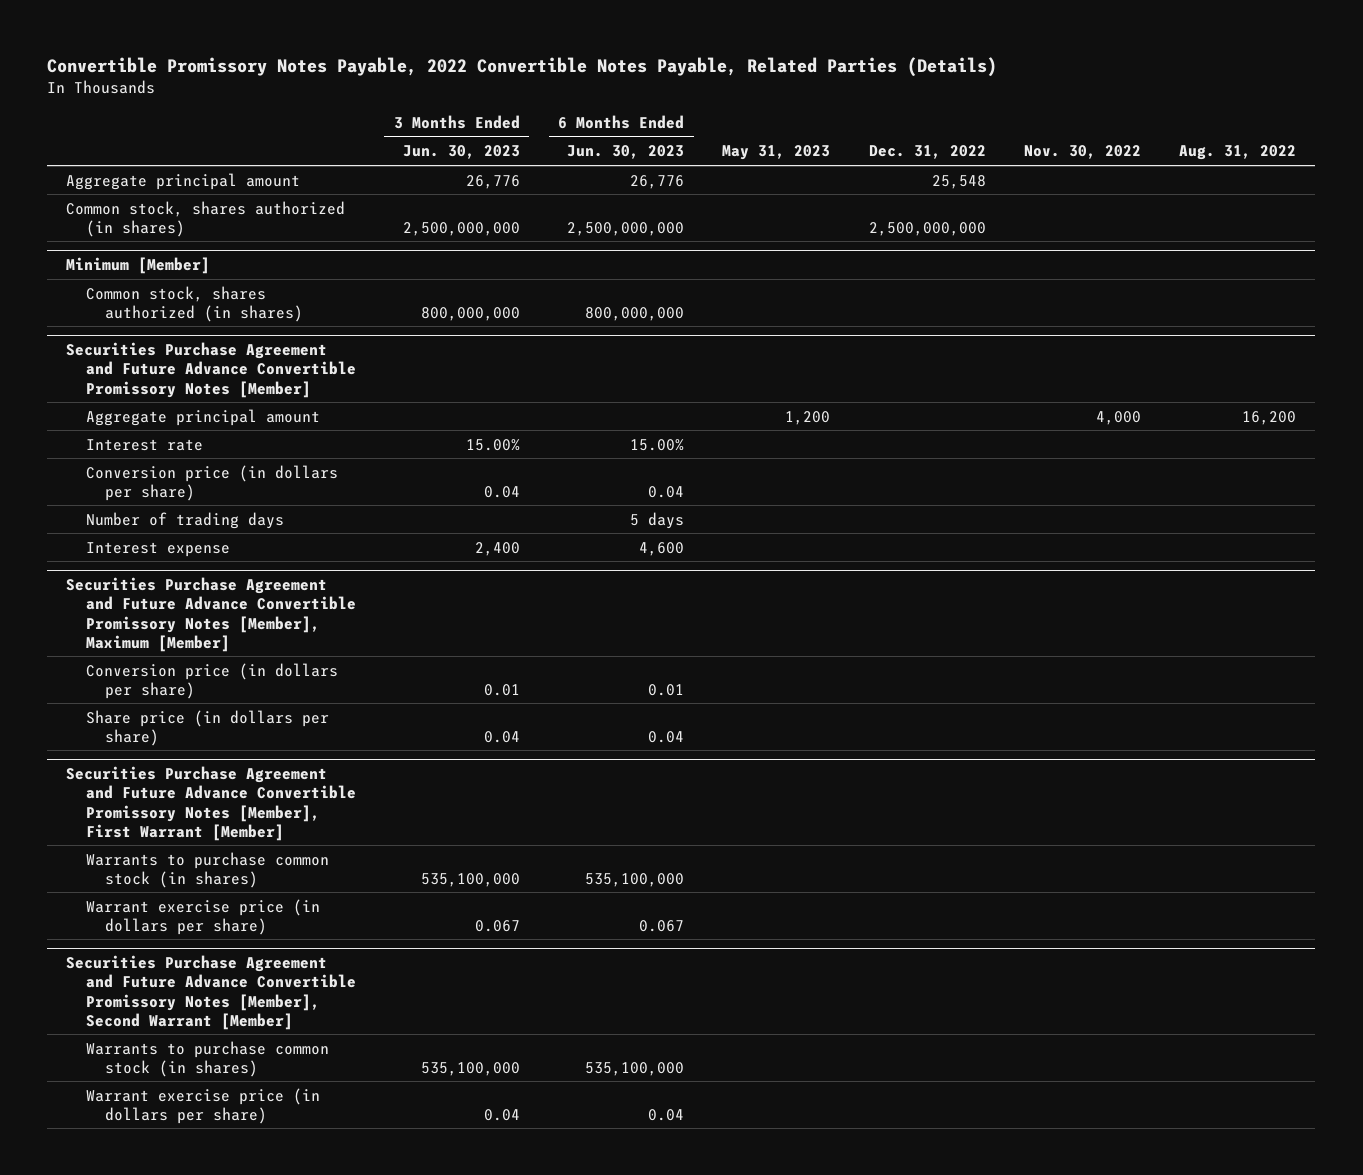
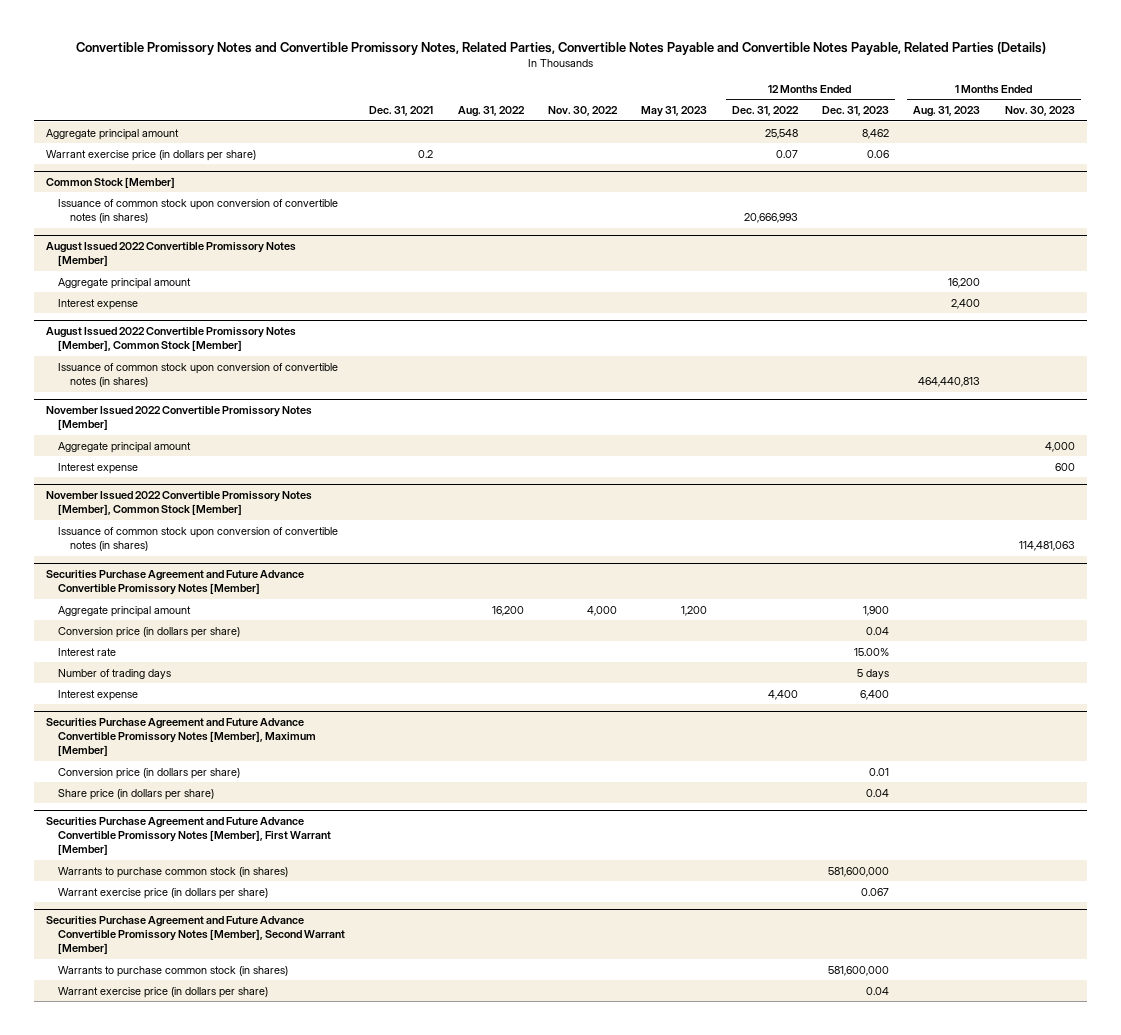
- Convertible Promissory Notes Payable, 2022 Convertible Notes Payable, Related Parties (Details)
+ Convertible Promissory Notes and Convertible Promissory Notes, Related Parties, Convertible Notes Payable and Convertible Notes Payable, Related Parties (Details)
- | 3 Months Ended Jun. 30, 2023 | 6 Months Ended Jun. 30, 2023 | May 31, 2023 | Dec. 31, 2022 | Nov. 30, 2022 | Aug. 31, 2022
+ | Dec. 31, 2021 | Aug. 31, 2022 | Nov. 30, 2022 | May 31, 2023 | 12 Months Ended Dec. 31, 2022 | 12 Months Ended Dec. 31, 2023 | 1 Months Ended Aug. 31, 2023 | 1 Months Ended Nov. 30, 2023
- Common stock, shares authorized (in shares) | 2,500,000,000 | 2,500,000,000 | | 2,500,000,000 | |
- Minimum [Member]
- Common stock, shares authorized (in shares) | 800,000,000 | 800,000,000 | | | |
+ Warrant exercise price (in dollars per share) | 0.2 | | | | 0.07 | 0.06 | |
+ Common Stock [Member]
+ Issuance of common stock upon conversion of convertible notes (in shares) | | | | | 20,666,993 | | |
+ August Issued 2022 Convertible Promissory Notes [Member]
+ Aggregate principal amount | | | | | | | 16,200 |
+ Interest expense | | | | | | | 2,400 |
+ August Issued 2022 Convertible Promissory Notes [Member], Common Stock [Member]
+ Issuance of common stock upon conversion of convertible notes (in shares) | | | | | | | 464,440,813 |
+ November Issued 2022 Convertible Promissory Notes [Member]
+ Aggregate principal amount | | | | | | | | 4,000
+ Interest expense | | | | | | | | 600
+ November Issued 2022 Convertible Promissory Notes [Member], Common Stock [Member]
+ Issuance of common stock upon conversion of convertible notes (in shares) | | | | | | | | 114,481,063
@ Securities Purchase Agreement and Future Advance Convertible Promissory Notes [Member]
moved down: Interest rate | | | | | | 15.00% | |

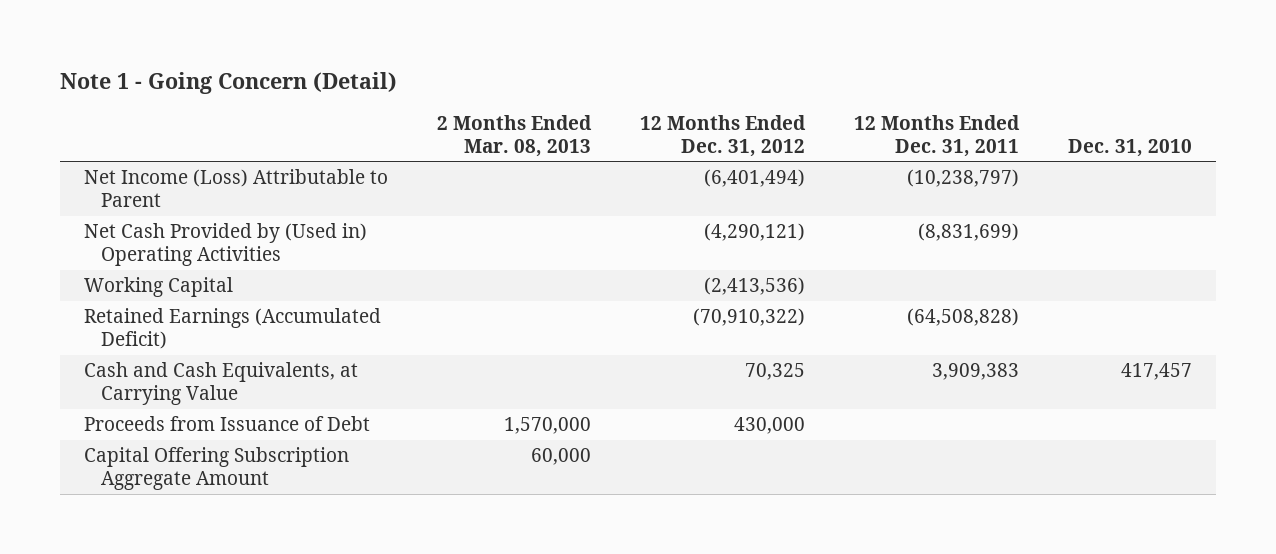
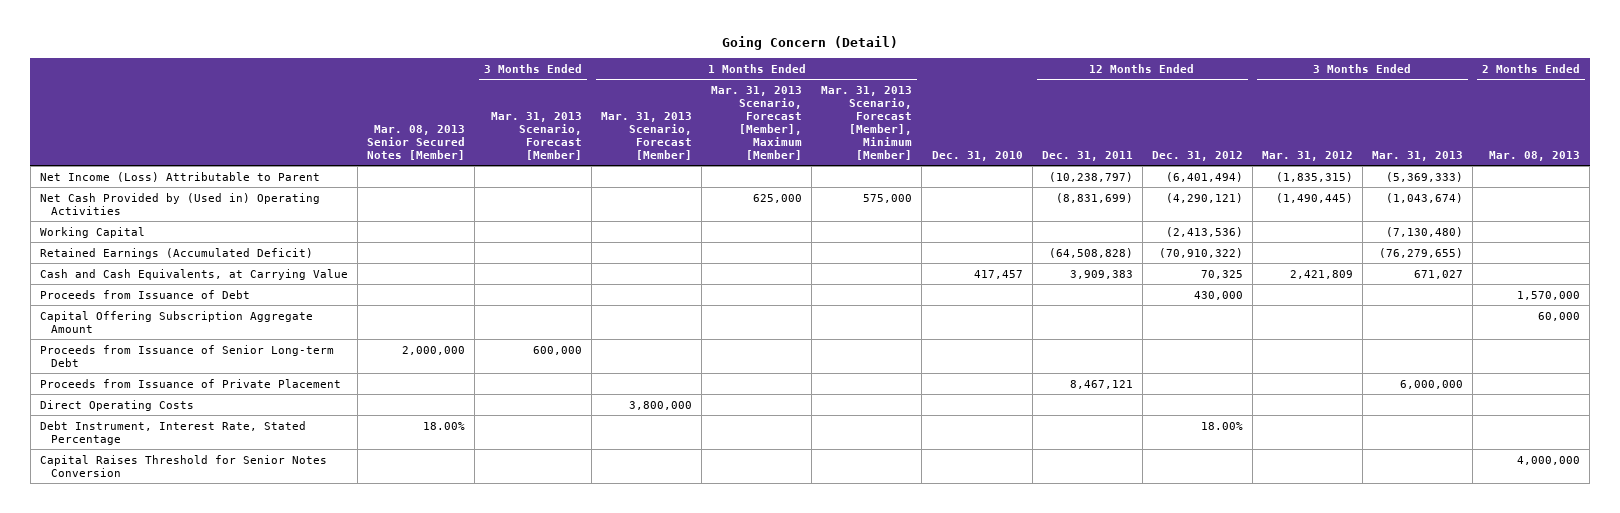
- Note 1 - Going Concern (Detail)
+ Going Concern (Detail)
- | 2 Months Ended Mar. 08, 2013 | 12 Months Ended Dec. 31, 2012 | 12 Months Ended Dec. 31, 2011 | Dec. 31, 2010
+ | Mar. 08, 2013 Senior Secured Notes [Member] | 3 Months Ended Mar. 31, 2013 Scenario, Forecast [Member] | 1 Months Ended Mar. 31, 2013 Scenario, Forecast [Member] | 1 Months Ended Mar. 31, 2013 Scenario, Forecast [Member], Maximum [Member] | 1 Months Ended Mar. 31, 2013 Scenario, Forecast [Member], Minimum [Member] | Dec. 31, 2010 | 12 Months Ended Dec. 31, 2011 | 12 Months Ended Dec. 31, 2012 | 3 Months Ended Mar. 31, 2012 | 3 Months Ended Mar. 31, 2013 | 2 Months Ended Mar. 08, 2013
+ Proceeds from Issuance of Senior Long-term Debt | 2,000,000 | 600,000 | | | | | | | | |
+ Proceeds from Issuance of Private Placement | | | | | | | 8,467,121 | | | 6,000,000 |
+ Direct Operating Costs | | | 3,800,000 | | | | | | | |
+ Debt Instrument, Interest Rate, Stated Percentage | 18.00% | | | | | | | 18.00% | | |
+ Capital Raises Threshold for Senior Notes Conversion | | | | | | | | | | | 4,000,000

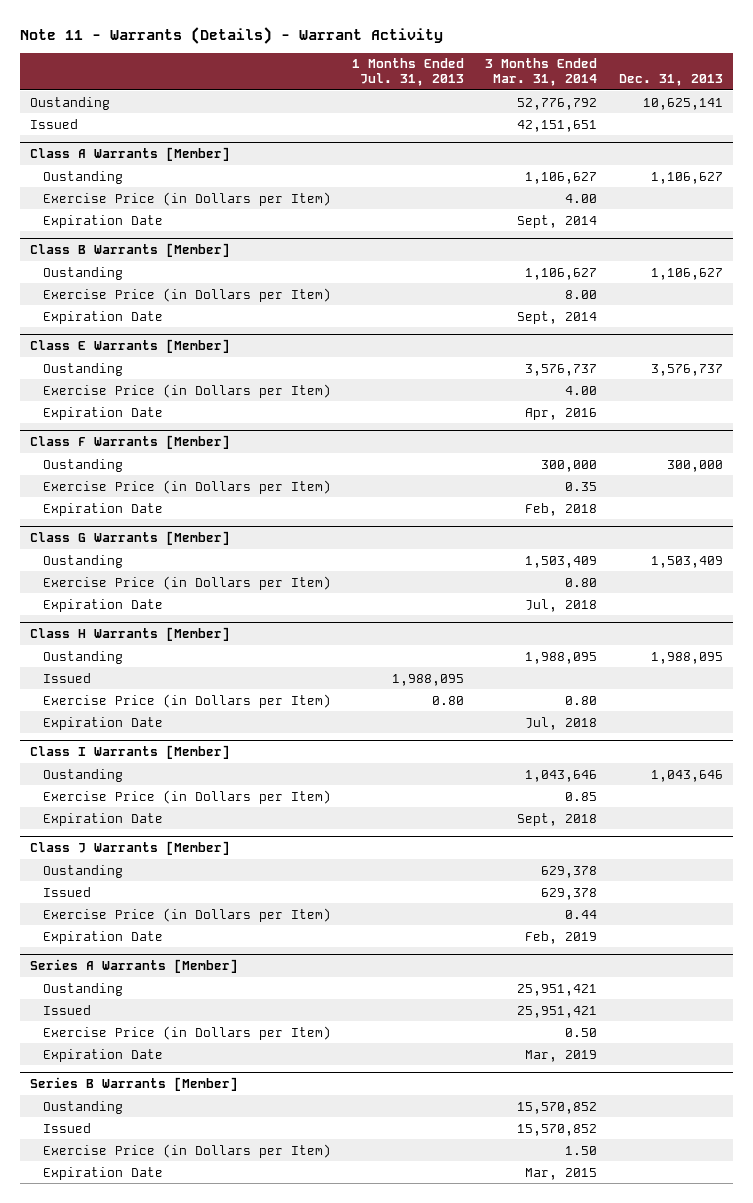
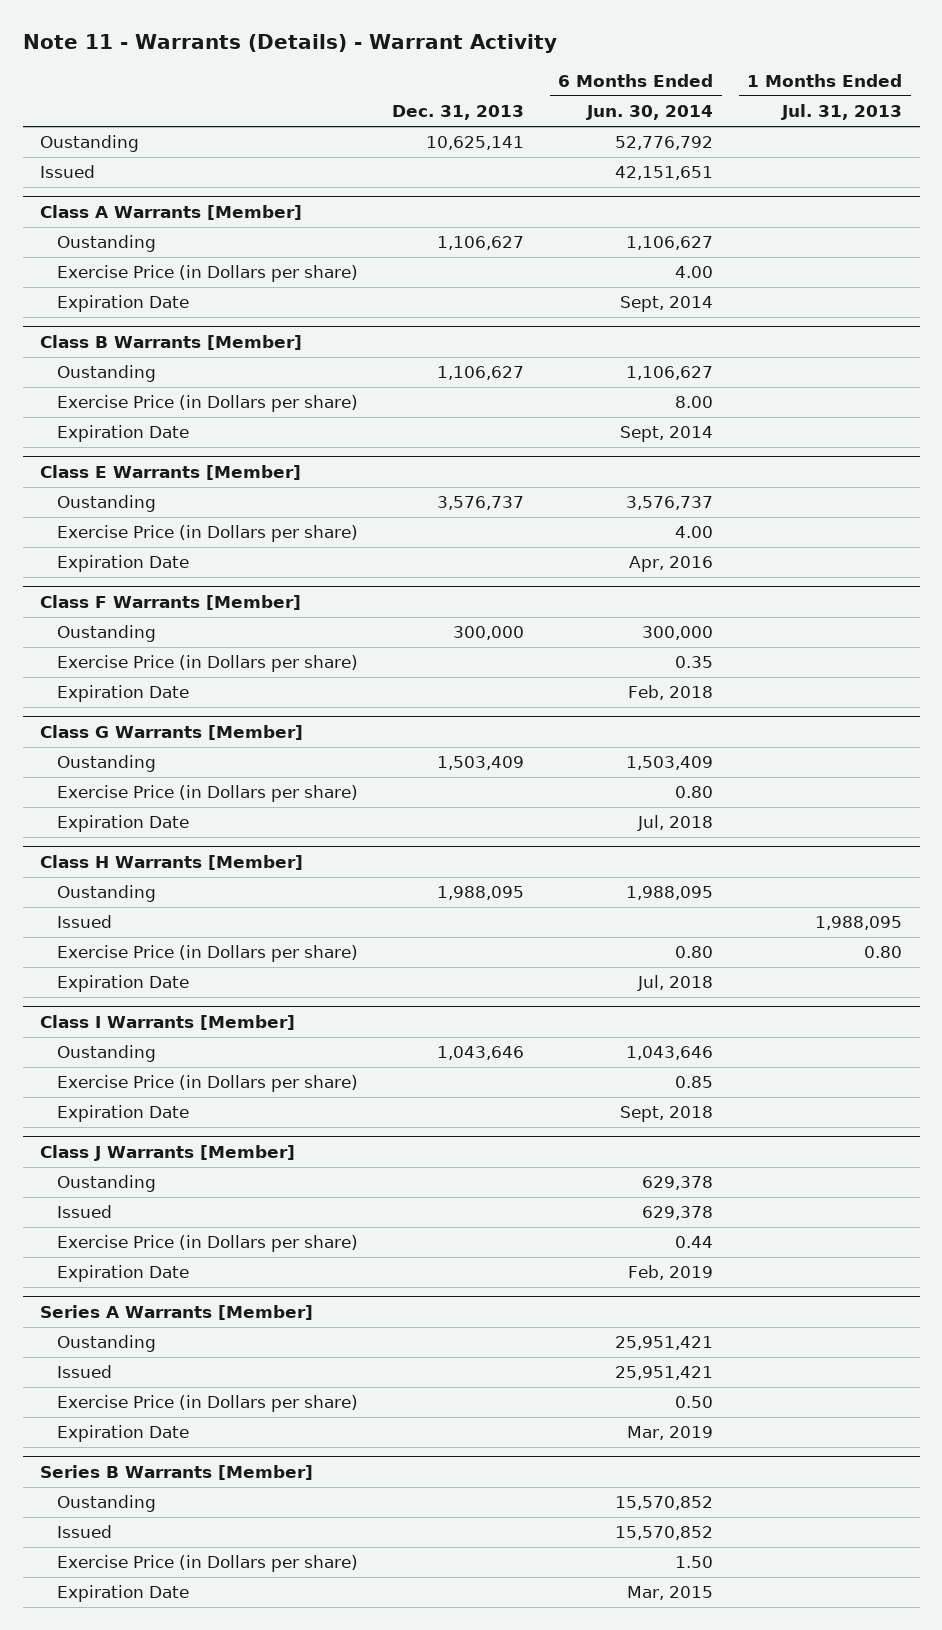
- | 1 Months Ended Jul. 31, 2013 | 3 Months Ended Mar. 31, 2014 | Dec. 31, 2013
+ | Dec. 31, 2013 | 6 Months Ended Jun. 30, 2014 | 1 Months Ended Jul. 31, 2013
@ Class A Warrants [Member]
- Exercise Price (in Dollars per Item) | | 4.00 |
+ Exercise Price (in Dollars per share) | | 4.00 |
@ Class B Warrants [Member]
- Exercise Price (in Dollars per Item) | | 8.00 |
+ Exercise Price (in Dollars per share) | | 8.00 |
@ Class E Warrants [Member]
- Exercise Price (in Dollars per Item) | | 4.00 |
+ Exercise Price (in Dollars per share) | | 4.00 |
@ Class F Warrants [Member]
- Exercise Price (in Dollars per Item) | | 0.35 |
+ Exercise Price (in Dollars per share) | | 0.35 |
@ Class G Warrants [Member]
- Exercise Price (in Dollars per Item) | | 0.80 |
+ Exercise Price (in Dollars per share) | | 0.80 |
@ Class H Warrants [Member]
- Exercise Price (in Dollars per Item) | 0.80 | 0.80 |
+ Exercise Price (in Dollars per share) | | 0.80 | 0.80
@ Class I Warrants [Member]
- Exercise Price (in Dollars per Item) | | 0.85 |
+ Exercise Price (in Dollars per share) | | 0.85 |
@ Class J Warrants [Member]
- Exercise Price (in Dollars per Item) | | 0.44 |
+ Exercise Price (in Dollars per share) | | 0.44 |
@ Series A Warrants [Member]
- Exercise Price (in Dollars per Item) | | 0.50 |
+ Exercise Price (in Dollars per share) | | 0.50 |
@ Series B Warrants [Member]
- Exercise Price (in Dollars per Item) | | 1.50 |
+ Exercise Price (in Dollars per share) | | 1.50 |

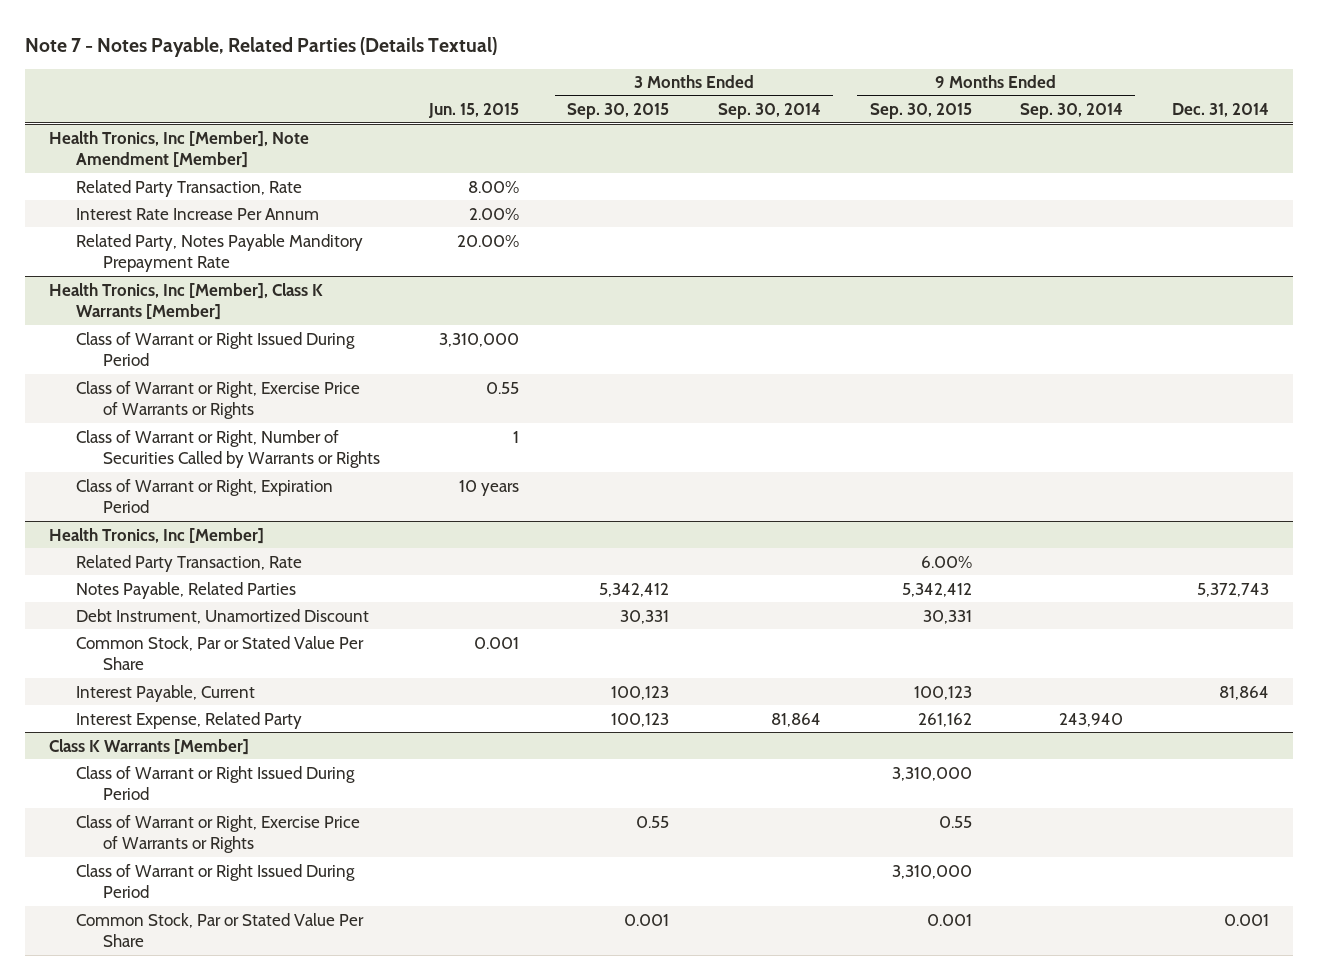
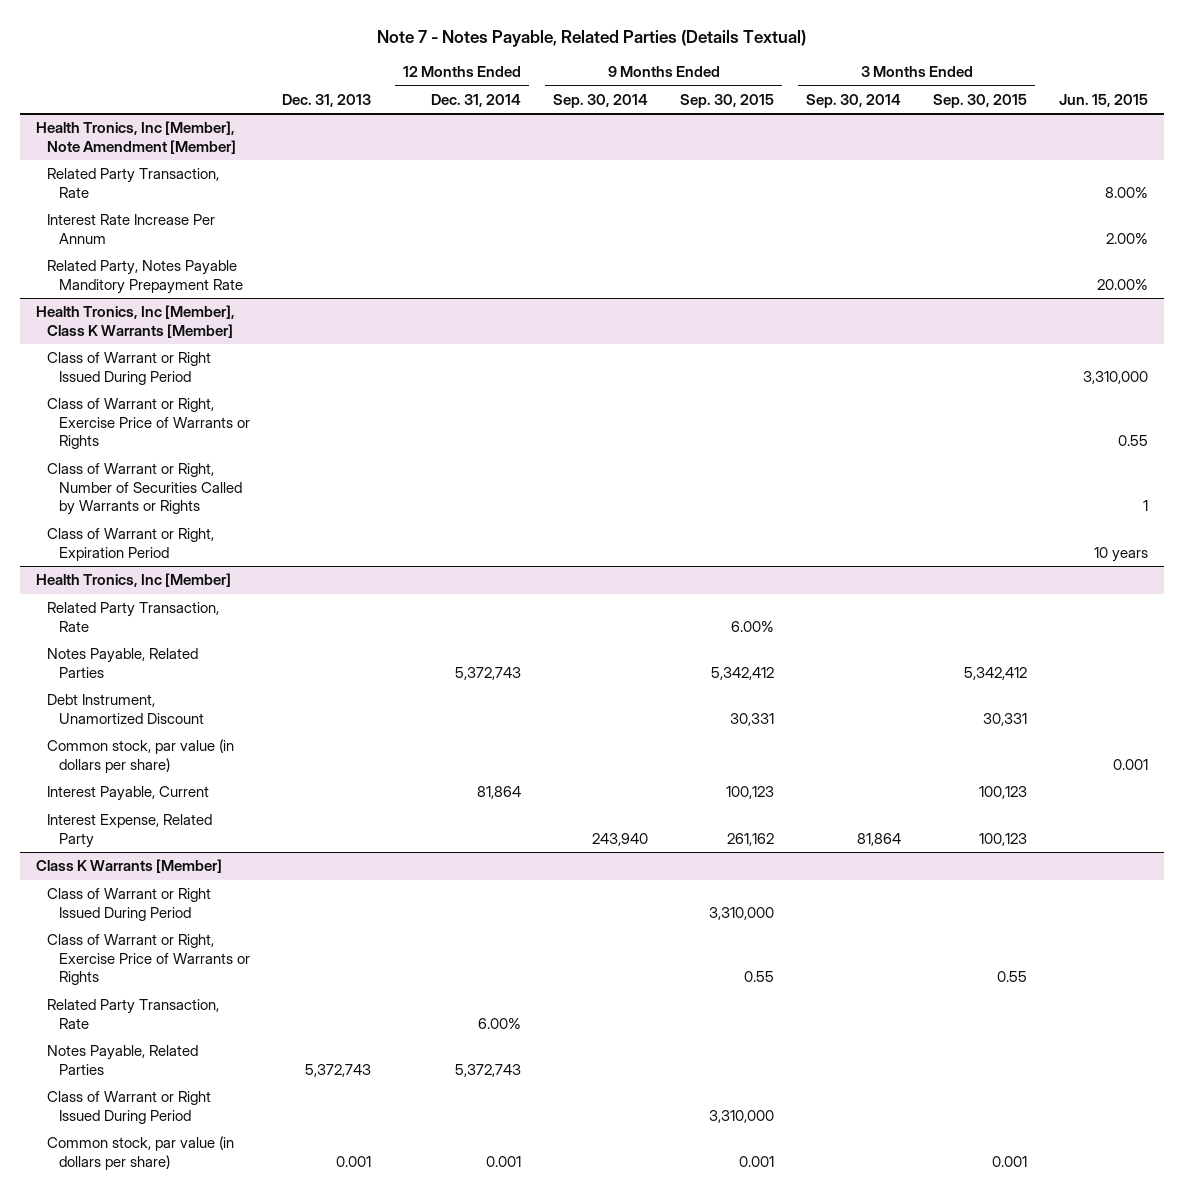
- | Jun. 15, 2015 | 3 Months Ended Sep. 30, 2015 | 3 Months Ended Sep. 30, 2014 | 9 Months Ended Sep. 30, 2015 | 9 Months Ended Sep. 30, 2014 | Dec. 31, 2014
+ | Dec. 31, 2013 | 12 Months Ended Dec. 31, 2014 | 9 Months Ended Sep. 30, 2014 | 9 Months Ended Sep. 30, 2015 | 3 Months Ended Sep. 30, 2014 | 3 Months Ended Sep. 30, 2015 | Jun. 15, 2015
@ Health Tronics, Inc [Member]
- Common Stock, Par or Stated Value Per Share | 0.001 | | | | |
+ Common stock, par value (in dollars per share) | | | | | | | 0.001
@ Class K Warrants [Member]
+ Related Party Transaction, Rate | | 6.00% | | | | |
+ Notes Payable, Related Parties | 5,372,743 | 5,372,743 | | | | |
- Common Stock, Par or Stated Value Per Share | | 0.001 | | 0.001 | | 0.001
+ Common stock, par value (in dollars per share) | 0.001 | 0.001 | | 0.001 | | 0.001 |

